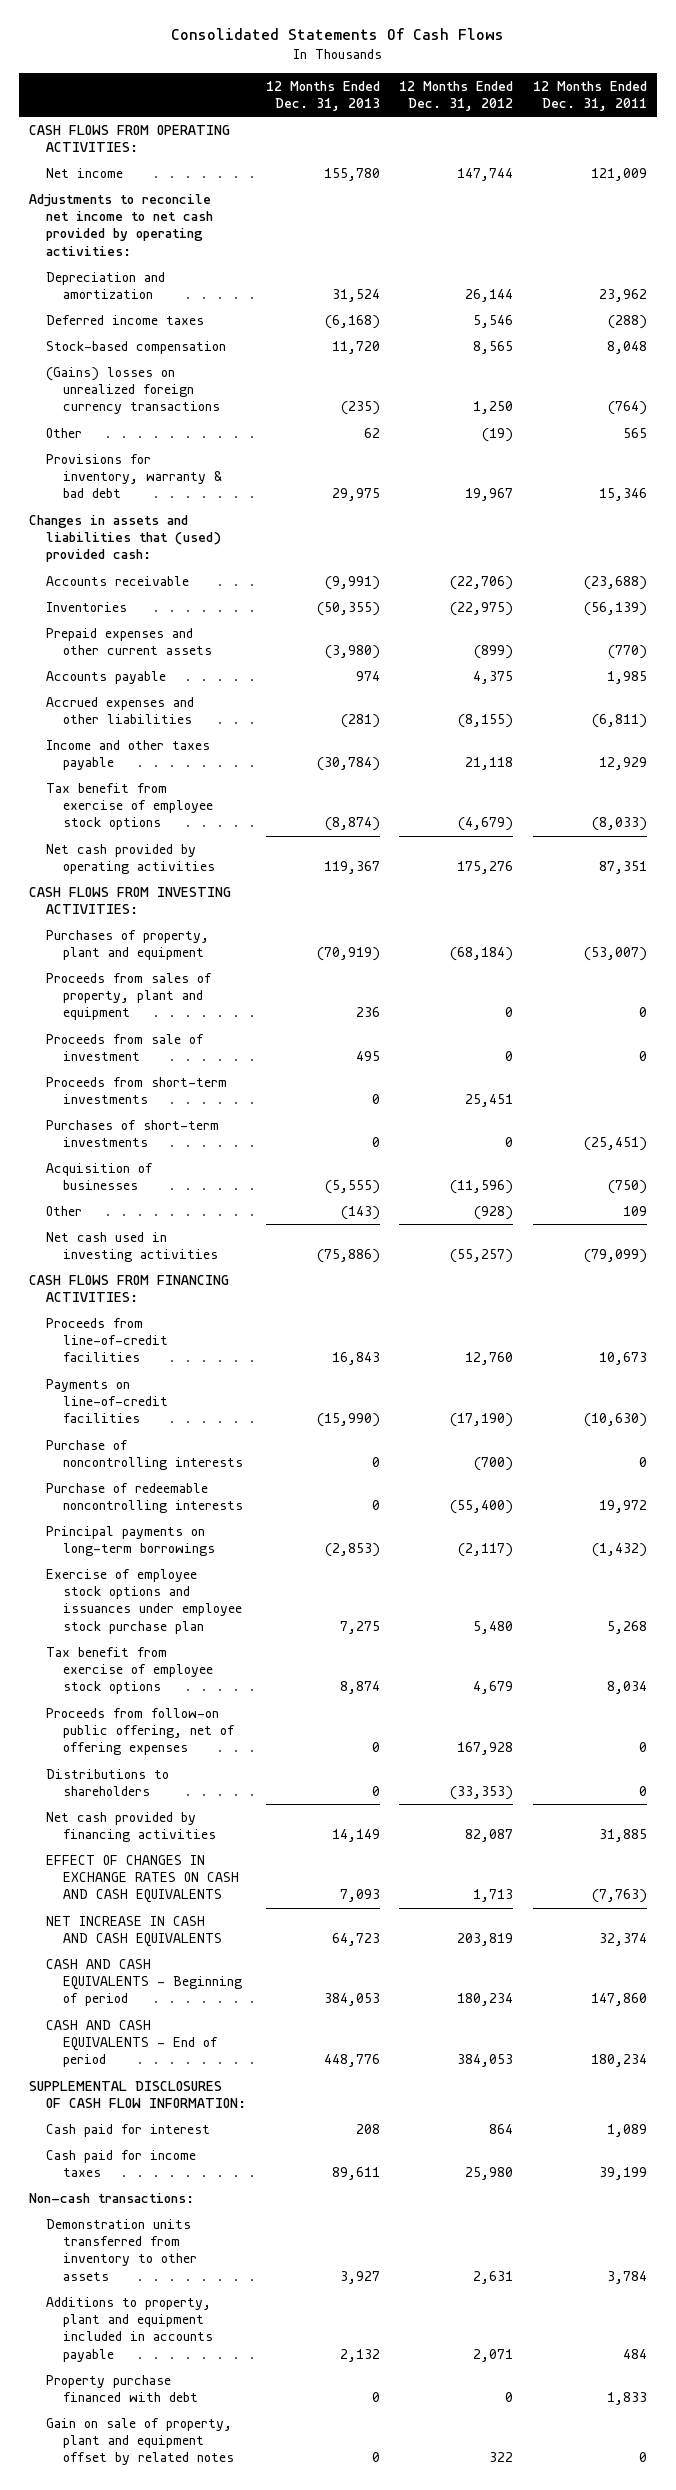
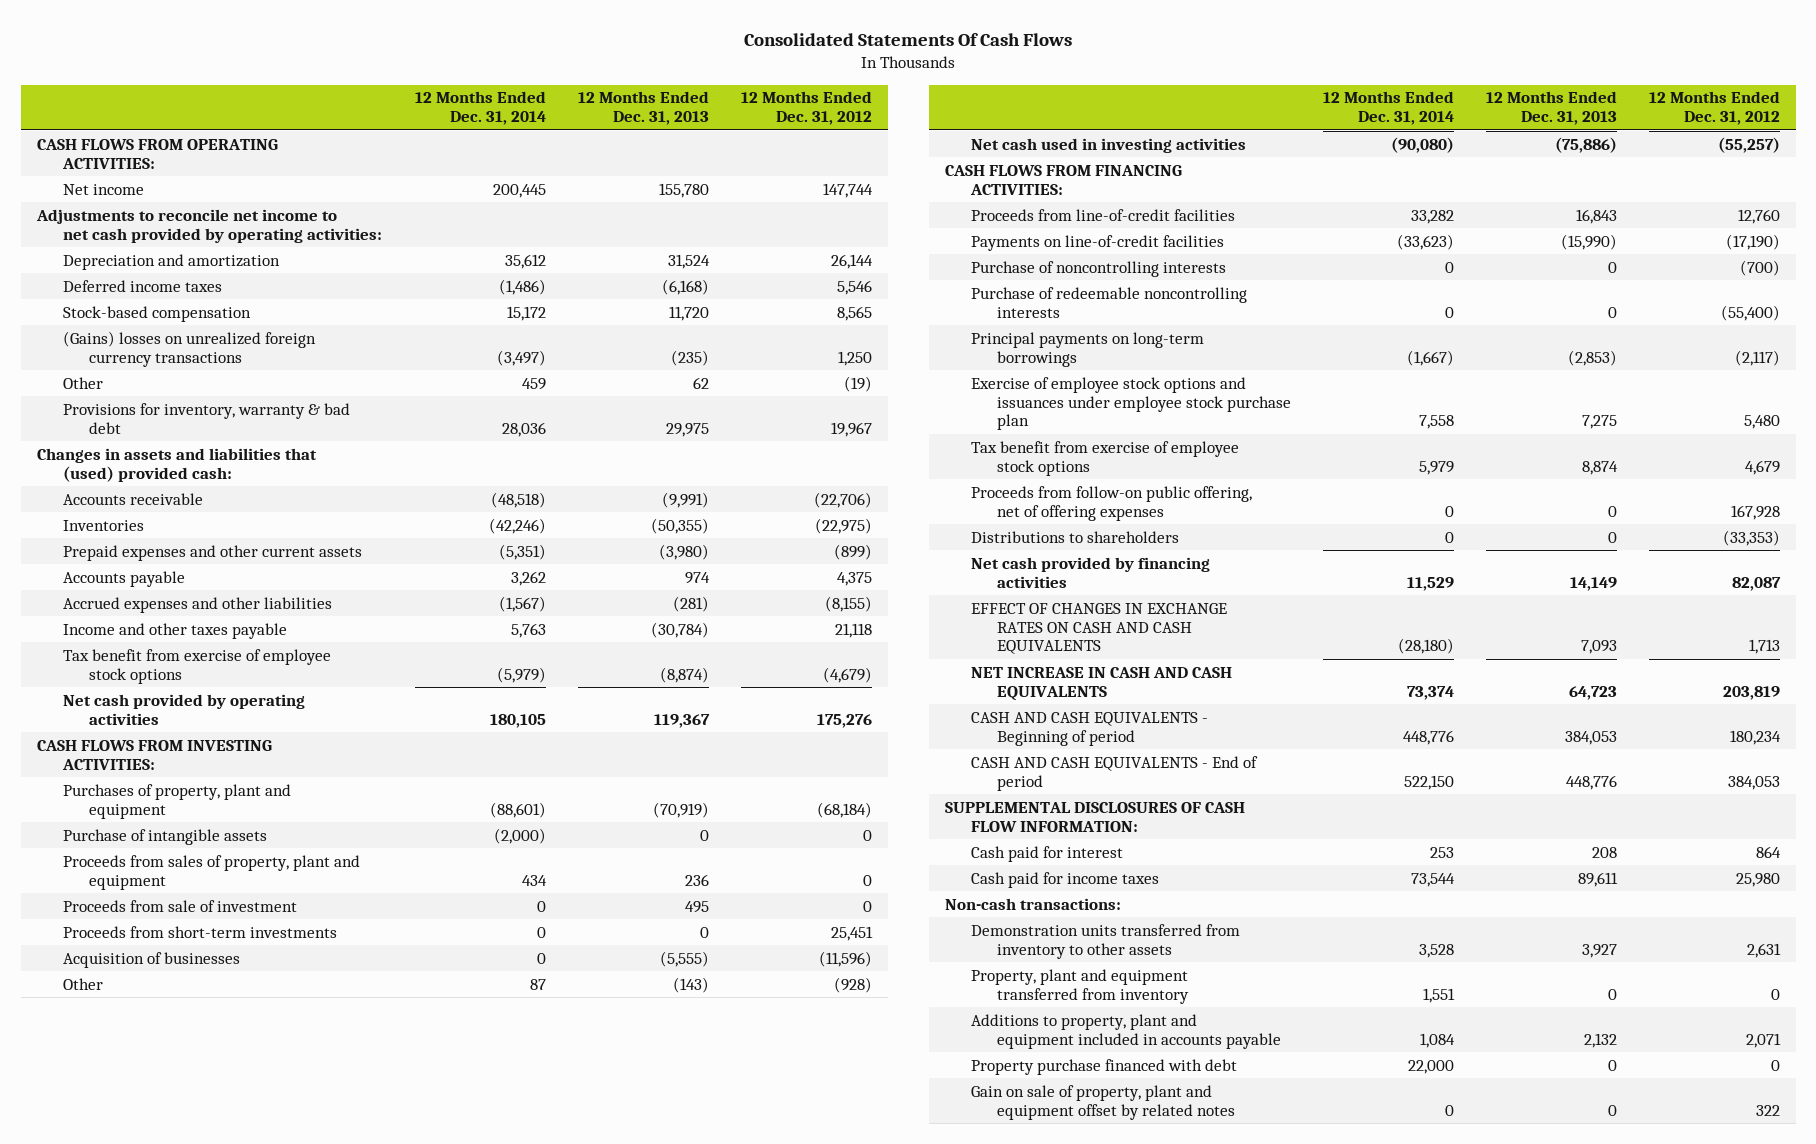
- | 12 Months Ended Dec. 31, 2013 | 12 Months Ended Dec. 31, 2012 | 12 Months Ended Dec. 31, 2011
+ | 12 Months Ended Dec. 31, 2014 | 12 Months Ended Dec. 31, 2013 | 12 Months Ended Dec. 31, 2012
+ Purchase of intangible assets | (2,000) | 0 | 0
- Purchases of short-term investments | 0 | 0 | (25,451)
+ Property, plant and equipment transferred from inventory | 1,551 | 0 | 0

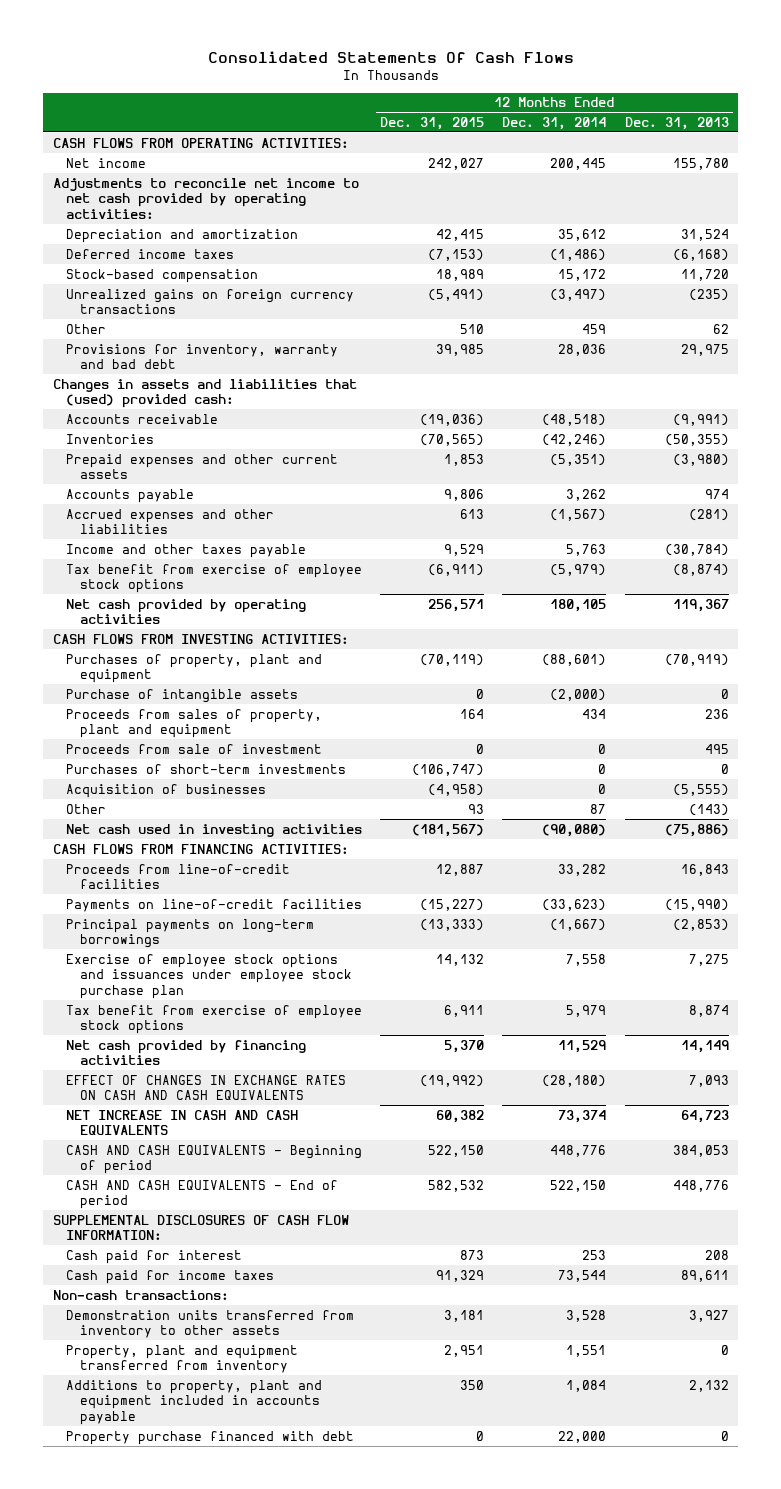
- | 12 Months Ended Dec. 31, 2014 | 12 Months Ended Dec. 31, 2013 | 12 Months Ended Dec. 31, 2012
+ | 12 Months Ended Dec. 31, 2015 | 12 Months Ended Dec. 31, 2014 | 12 Months Ended Dec. 31, 2013
- (Gains) losses on unrealized foreign currency transactions | (3,497) | (235) | 1,250
+ Unrealized gains on foreign currency transactions | (5,491) | (3,497) | (235)
- Provisions for inventory, warranty & bad debt | 28,036 | 29,975 | 19,967
+ Provisions for inventory, warranty and bad debt | 39,985 | 28,036 | 29,975
- Proceeds from short-term investments | 0 | 0 | 25,451
+ Purchases of short-term investments | (106,747) | 0 | 0
- Purchase of noncontrolling interests | 0 | 0 | (700)
- Purchase of redeemable noncontrolling interests | 0 | 0 | (55,400)
- Proceeds from follow-on public offering, net of offering expenses | 0 | 0 | 167,928
- Distributions to shareholders | 0 | 0 | (33,353)
- Gain on sale of property, plant and equipment offset by related notes | 0 | 0 | 322

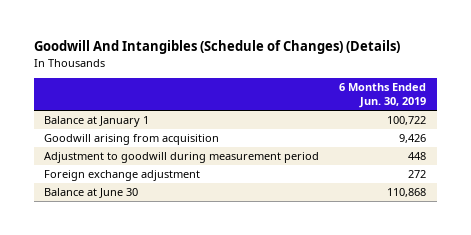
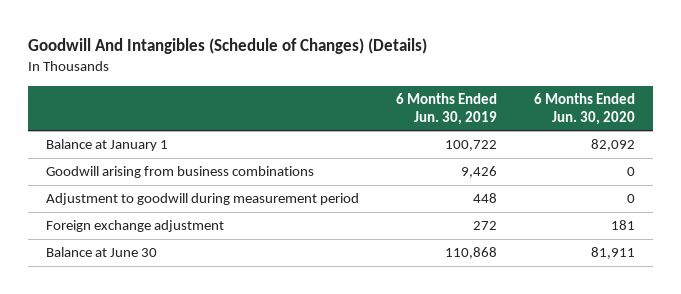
- | 6 Months Ended Jun. 30, 2019
+ | 6 Months Ended Jun. 30, 2019 | 6 Months Ended Jun. 30, 2020
- Goodwill arising from acquisition | 9,426
+ Goodwill arising from business combinations | 9,426 | 0

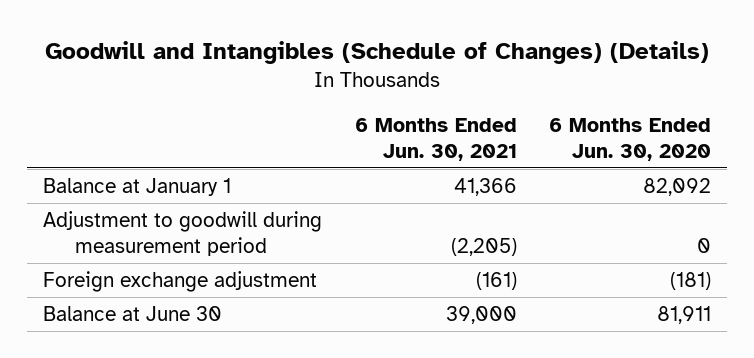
- Goodwill And Intangibles (Schedule of Changes) (Details)
+ Goodwill and Intangibles (Schedule of Changes) (Details)
- | 6 Months Ended Jun. 30, 2019 | 6 Months Ended Jun. 30, 2020
+ | 6 Months Ended Jun. 30, 2021 | 6 Months Ended Jun. 30, 2020
- Goodwill arising from business combinations | 9,426 | 0
- Foreign exchange adjustment | 272 | 181
+ Foreign exchange adjustment | (161) | (181)

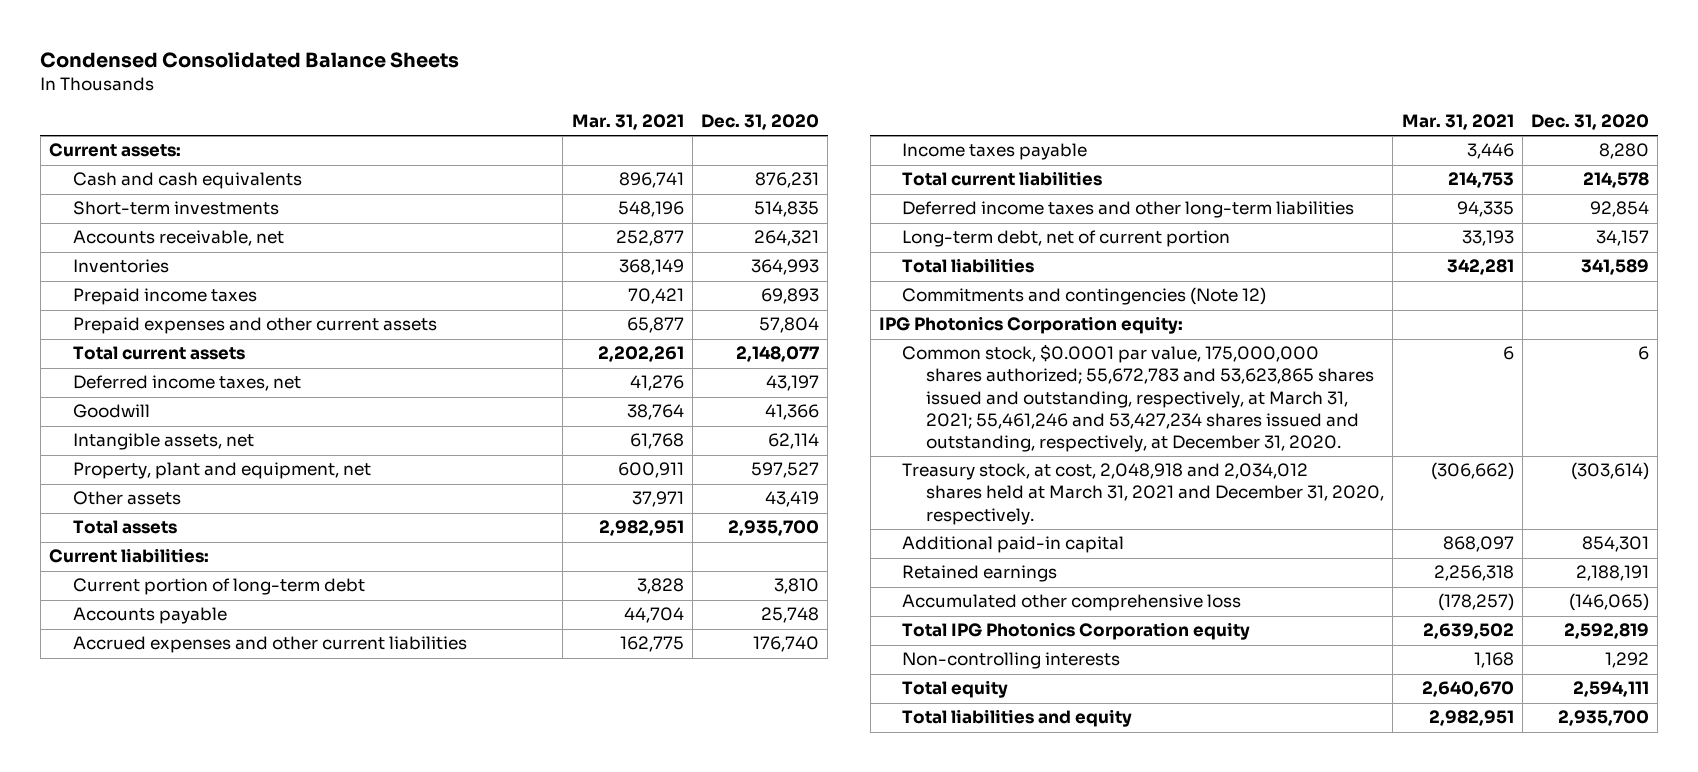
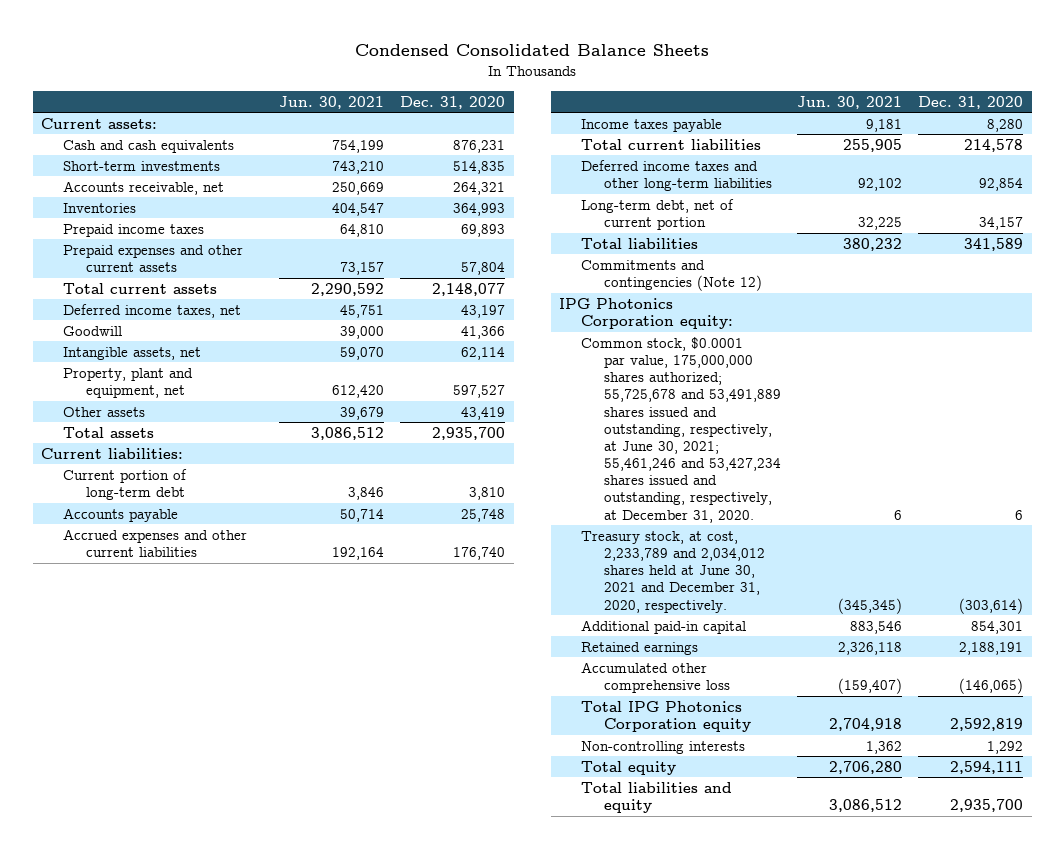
- | Mar. 31, 2021 | Dec. 31, 2020
+ | Jun. 30, 2021 | Dec. 31, 2020
- Common stock, $0.0001 par value, 175,000,000 shares authorized; 55,672,783 and 53,623,865 shares issued and outstanding, respectively, at March 31, 2021; 55,461,246 and 53,427,234 shares issued and outstanding, respectively, at December 31, 2020. | 6 | 6
- Treasury stock, at cost, 2,048,918 and 2,034,012 shares held at March 31, 2021 and December 31, 2020, respectively. | (306,662) | (303,614)
+ Common stock, $0.0001 par value, 175,000,000 shares authorized; 55,725,678 and 53,491,889 shares issued and outstanding, respectively, at June 30, 2021; 55,461,246 and 53,427,234 shares issued and outstanding, respectively, at December 31, 2020. | 6 | 6
+ Treasury stock, at cost, 2,233,789 and 2,034,012 shares held at June 30, 2021 and December 31, 2020, respectively. | (345,345) | (303,614)

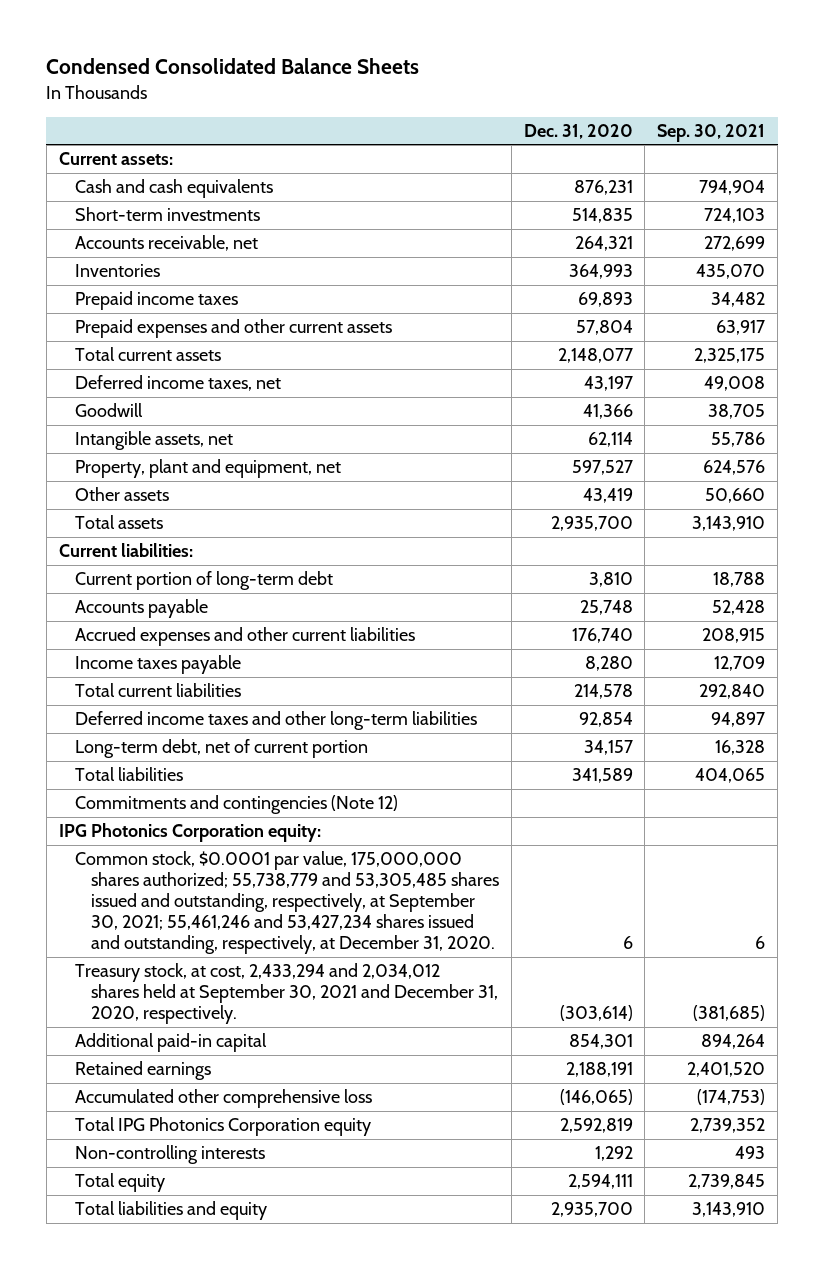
- | Jun. 30, 2021 | Dec. 31, 2020
+ | Dec. 31, 2020 | Sep. 30, 2021
- Common stock, $0.0001 par value, 175,000,000 shares authorized; 55,725,678 and 53,491,889 shares issued and outstanding, respectively, at June 30, 2021; 55,461,246 and 53,427,234 shares issued and outstanding, respectively, at December 31, 2020. | 6 | 6
- Treasury stock, at cost, 2,233,789 and 2,034,012 shares held at June 30, 2021 and December 31, 2020, respectively. | (345,345) | (303,614)
+ Common stock, $0.0001 par value, 175,000,000 shares authorized; 55,738,779 and 53,305,485 shares issued and outstanding, respectively, at September 30, 2021; 55,461,246 and 53,427,234 shares issued and outstanding, respectively, at December 31, 2020. | 6 | 6
+ Treasury stock, at cost, 2,433,294 and 2,034,012 shares held at September 30, 2021 and December 31, 2020, respectively. | (303,614) | (381,685)

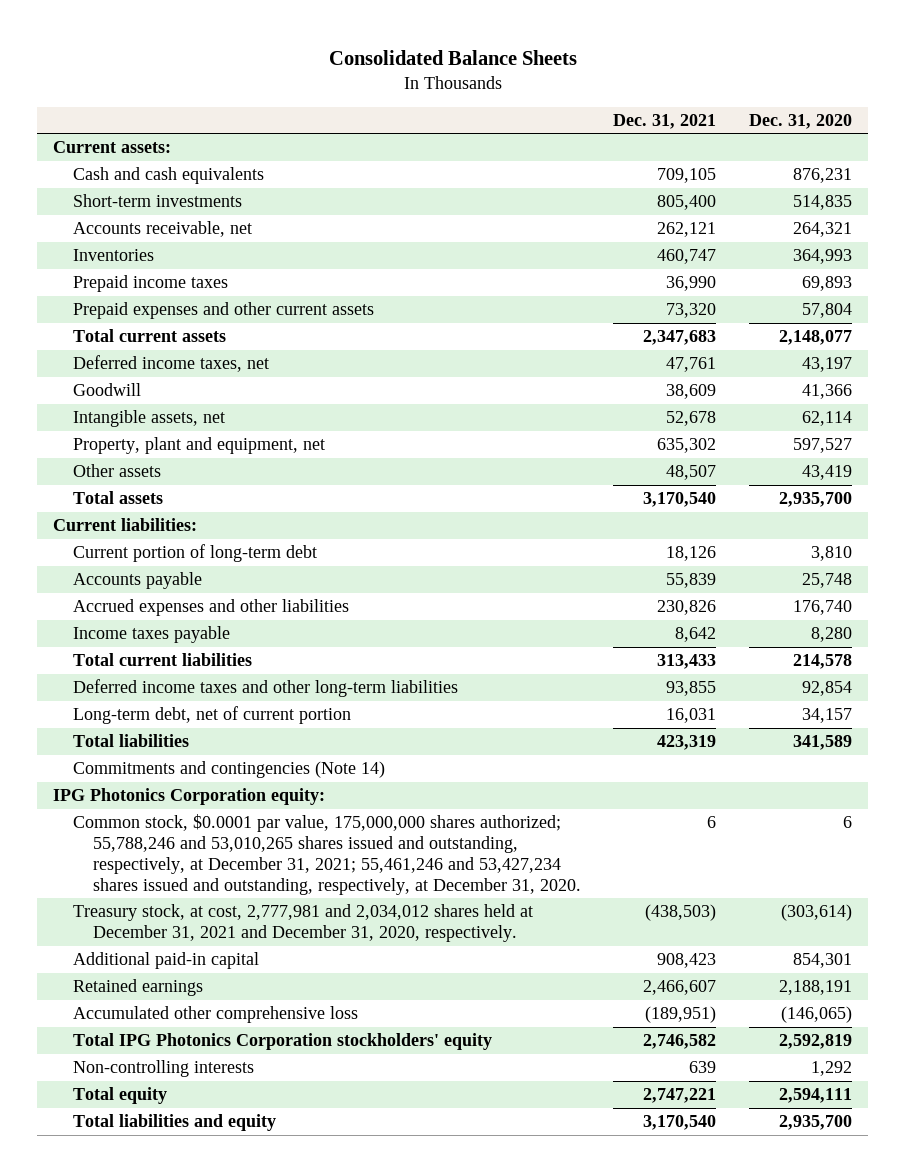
- Condensed Consolidated Balance Sheets
+ Consolidated Balance Sheets
- | Dec. 31, 2020 | Sep. 30, 2021
+ | Dec. 31, 2021 | Dec. 31, 2020
- Accrued expenses and other current liabilities | 176,740 | 208,915
+ Accrued expenses and other liabilities | 230,826 | 176,740
- Commitments and contingencies (Note 12)
+ Commitments and contingencies (Note 14)
- Common stock, $0.0001 par value, 175,000,000 shares authorized; 55,738,779 and 53,305,485 shares issued and outstanding, respectively, at September 30, 2021; 55,461,246 and 53,427,234 shares issued and outstanding, respectively, at December 31, 2020. | 6 | 6
- Treasury stock, at cost, 2,433,294 and 2,034,012 shares held at September 30, 2021 and December 31, 2020, respectively. | (303,614) | (381,685)
+ Common stock, $0.0001 par value, 175,000,000 shares authorized; 55,788,246 and 53,010,265 shares issued and outstanding, respectively, at December 31, 2021; 55,461,246 and 53,427,234 shares issued and outstanding, respectively, at December 31, 2020. | 6 | 6
+ Treasury stock, at cost, 2,777,981 and 2,034,012 shares held at December 31, 2021 and December 31, 2020, respectively. | (438,503) | (303,614)
- Total IPG Photonics Corporation equity | 2,592,819 | 2,739,352
+ Total IPG Photonics Corporation stockholders' equity | 2,746,582 | 2,592,819

